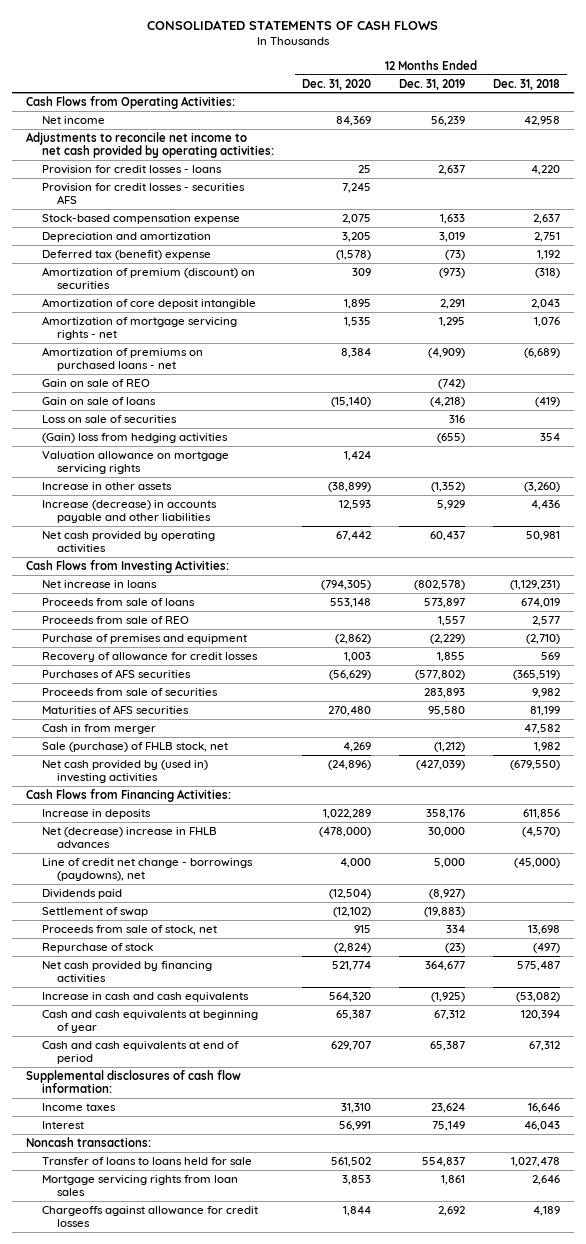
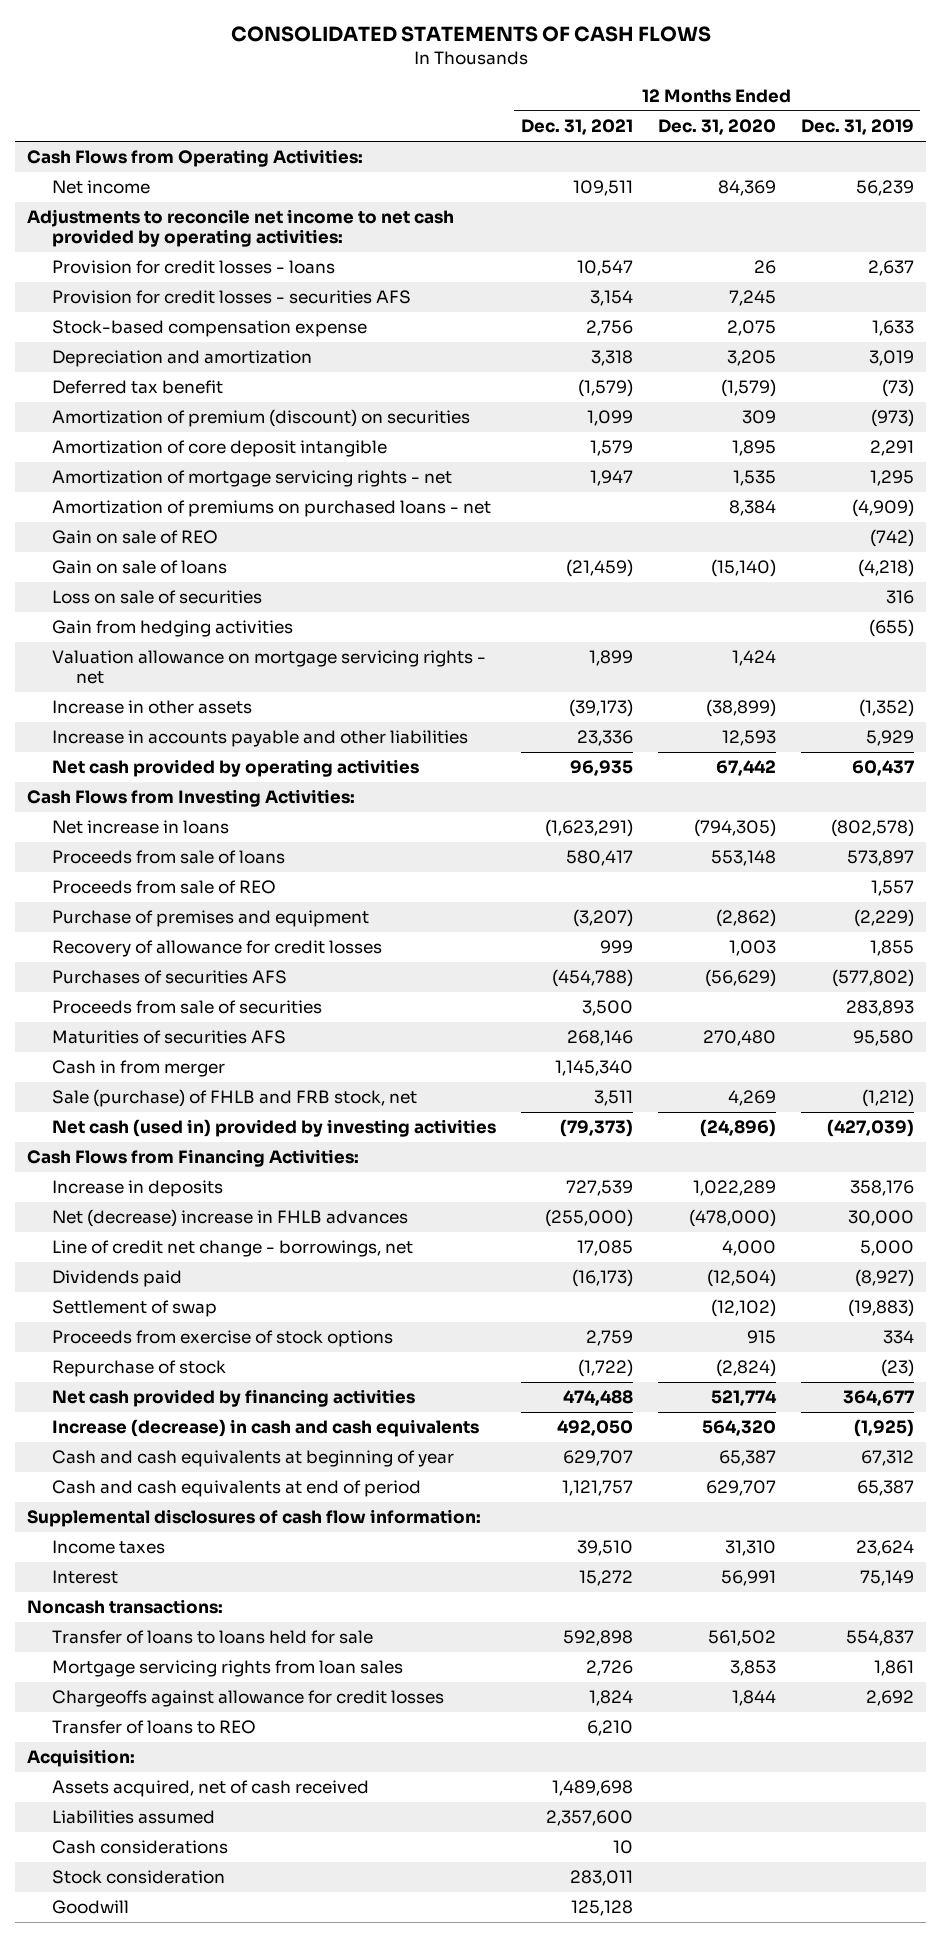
- | 12 Months Ended Dec. 31, 2020 | 12 Months Ended Dec. 31, 2019 | 12 Months Ended Dec. 31, 2018
+ | 12 Months Ended Dec. 31, 2021 | 12 Months Ended Dec. 31, 2020 | 12 Months Ended Dec. 31, 2019
- Provision for credit losses - loans | 25 | 2,637 | 4,220
+ Provision for credit losses - loans | 10,547 | 26 | 2,637
- Deferred tax (benefit) expense | (1,578) | (73) | 1,192
+ Deferred tax benefit | (1,579) | (1,579) | (73)
- (Gain) loss from hedging activities | | (655) | 354
- Valuation allowance on mortgage servicing rights | 1,424 | |
+ Gain from hedging activities | | | (655)
+ Valuation allowance on mortgage servicing rights - net | 1,899 | 1,424 |
- Increase (decrease) in accounts payable and other liabilities | 12,593 | 5,929 | 4,436
+ Increase in accounts payable and other liabilities | 23,336 | 12,593 | 5,929
- Purchases of AFS securities | (56,629) | (577,802) | (365,519)
+ Purchases of securities AFS | (454,788) | (56,629) | (577,802)
- Maturities of AFS securities | 270,480 | 95,580 | 81,199
+ Maturities of securities AFS | 268,146 | 270,480 | 95,580
- Sale (purchase) of FHLB stock, net | 4,269 | (1,212) | 1,982
- Net cash provided by (used in) investing activities | (24,896) | (427,039) | (679,550)
+ Sale (purchase) of FHLB and FRB stock, net | 3,511 | 4,269 | (1,212)
+ Net cash (used in) provided by investing activities | (79,373) | (24,896) | (427,039)
- Line of credit net change - borrowings (paydowns), net | 4,000 | 5,000 | (45,000)
+ Line of credit net change - borrowings, net | 17,085 | 4,000 | 5,000
- Proceeds from sale of stock, net | 915 | 334 | 13,698
+ Proceeds from exercise of stock options | 2,759 | 915 | 334
- Increase in cash and cash equivalents | 564,320 | (1,925) | (53,082)
+ Increase (decrease) in cash and cash equivalents | 492,050 | 564,320 | (1,925)
+ Transfer of loans to REO | 6,210 | |
+ Acquisition:
+ Assets acquired, net of cash received | 1,489,698 | |
+ Liabilities assumed | 2,357,600 | |
+ Cash considerations | 10 | |
+ Stock consideration | 283,011 | |
+ Goodwill | 125,128 | |

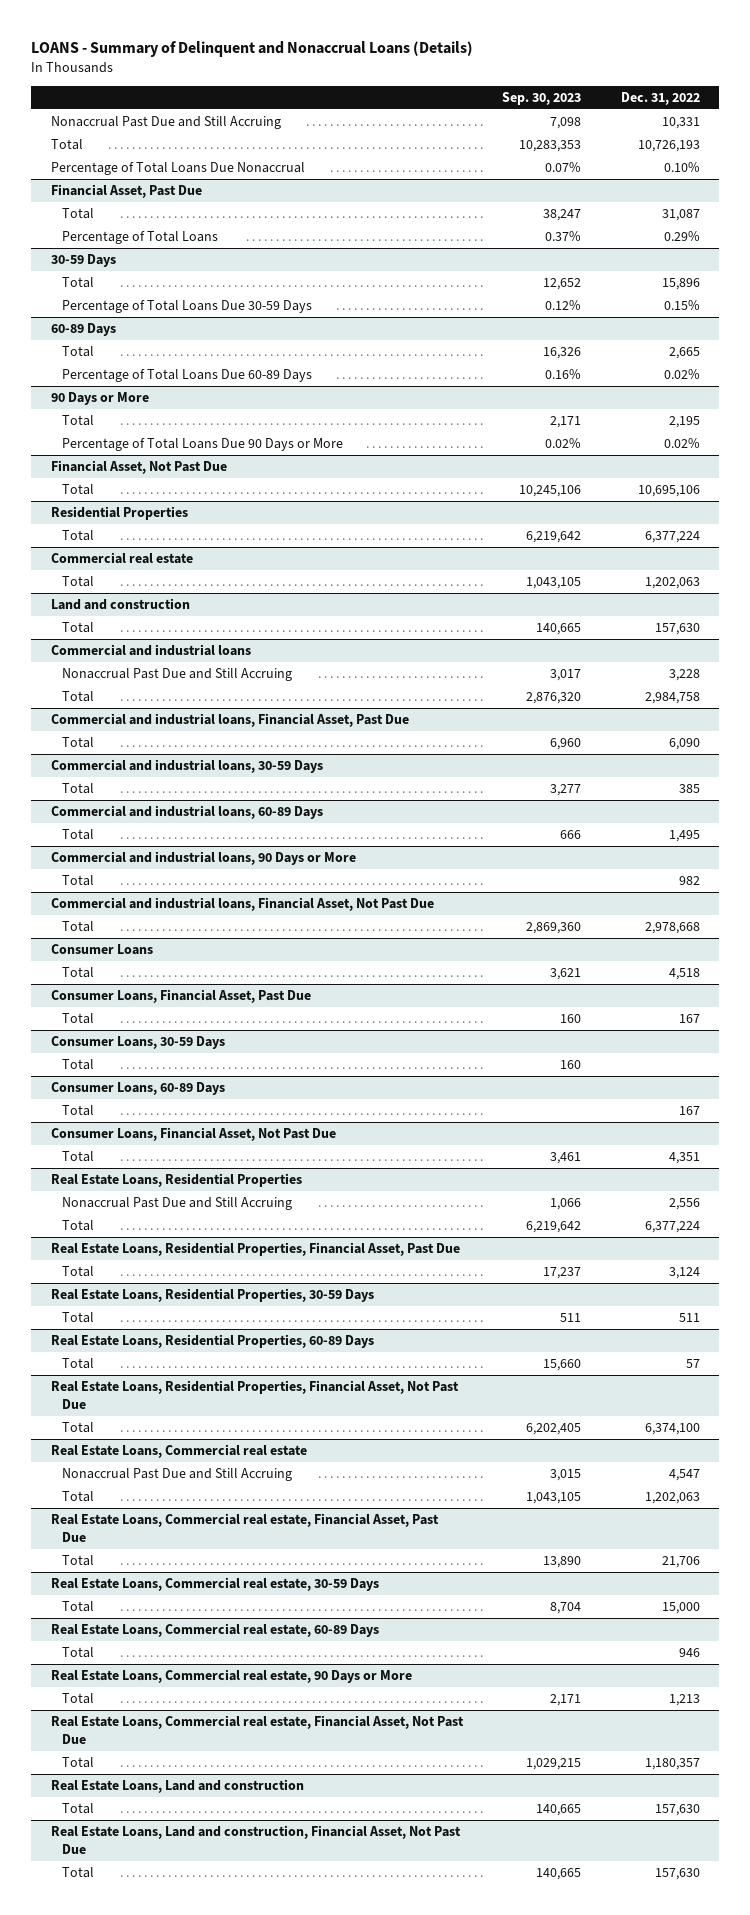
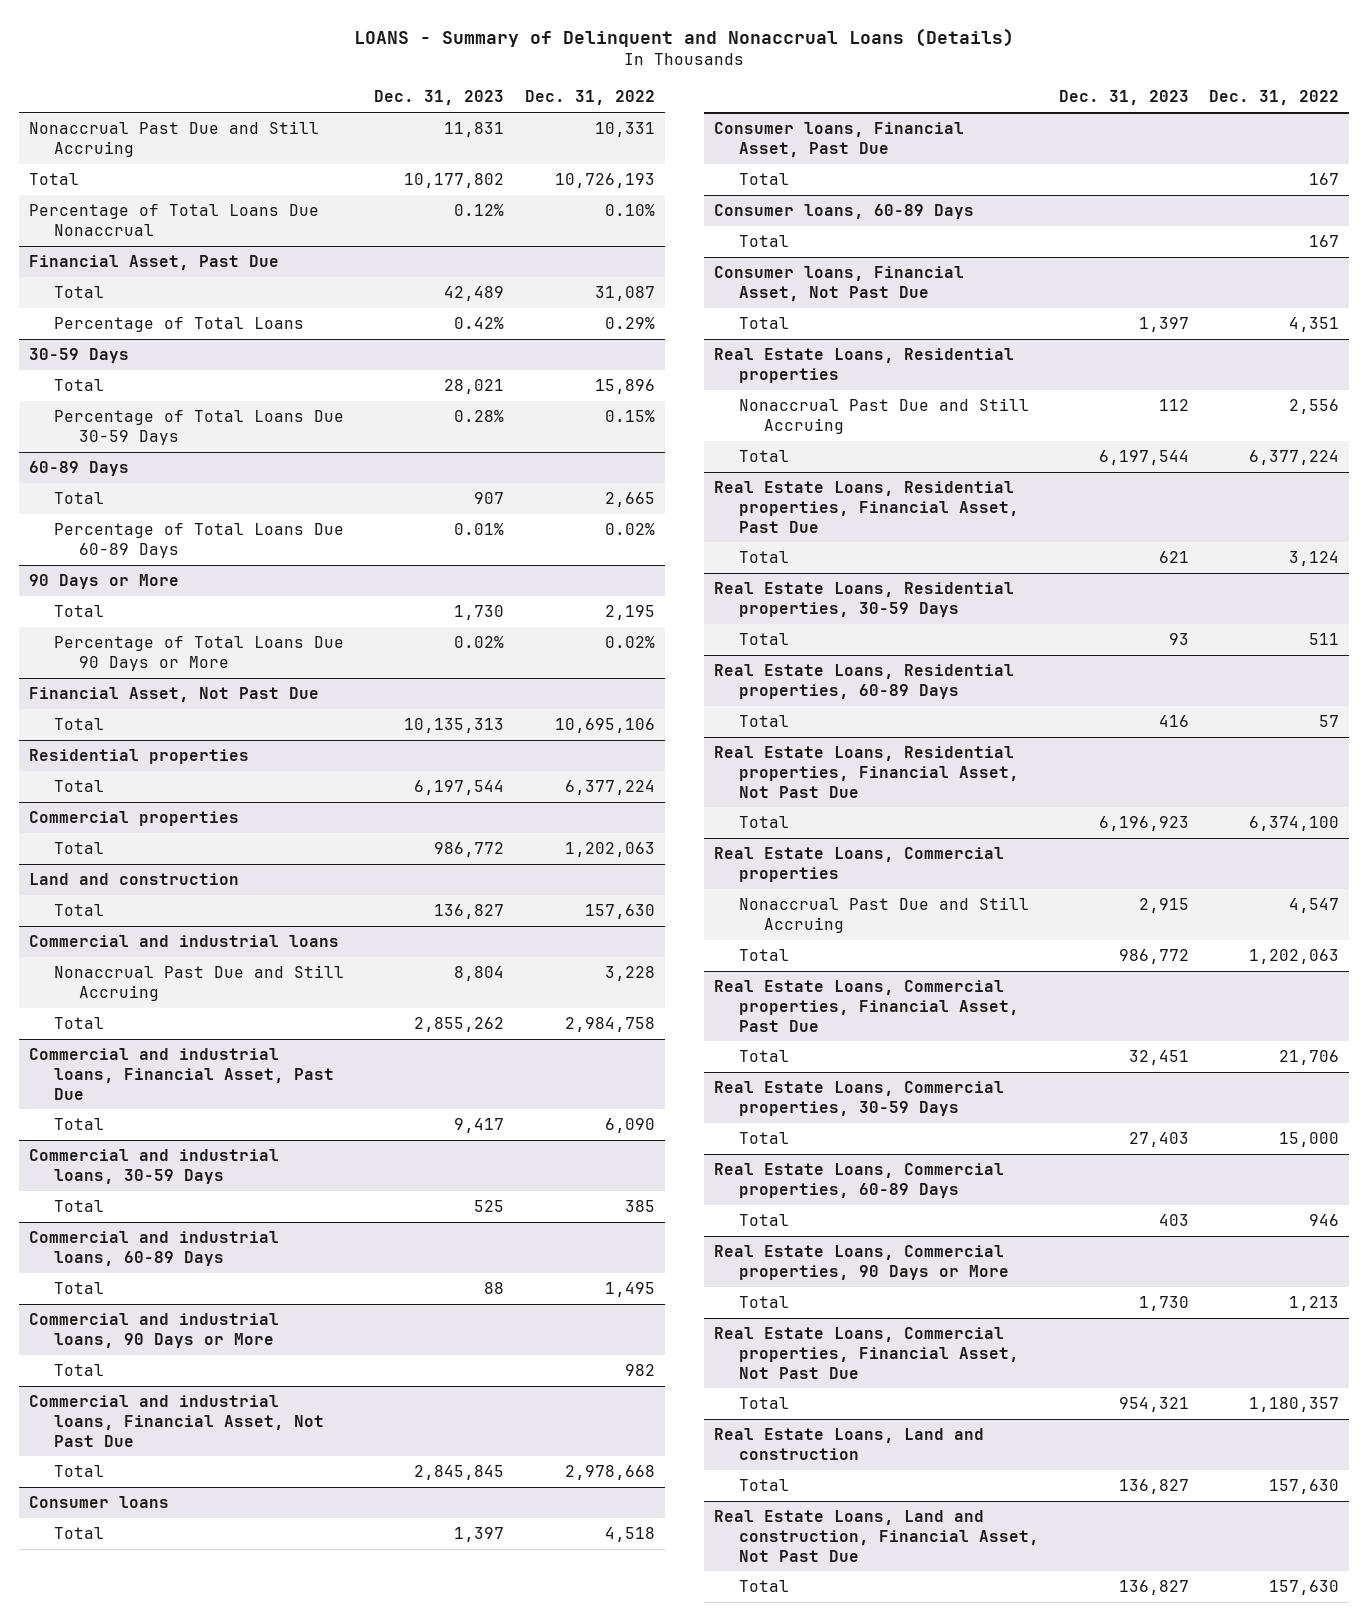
- | Sep. 30, 2023 | Dec. 31, 2022
+ | Dec. 31, 2023 | Dec. 31, 2022
- Residential Properties
+ Residential properties
- Commercial real estate
+ Commercial properties
- Consumer Loans
+ Consumer loans
- Consumer Loans, Financial Asset, Past Due
+ Consumer loans, Financial Asset, Past Due
- Consumer Loans, 30-59 Days
- Total | 160 |
- Consumer Loans, 60-89 Days
+ Consumer loans, 60-89 Days
- Consumer Loans, Financial Asset, Not Past Due
+ Consumer loans, Financial Asset, Not Past Due
- Real Estate Loans, Residential Properties
+ Real Estate Loans, Residential properties
- Real Estate Loans, Residential Properties, Financial Asset, Past Due
+ Real Estate Loans, Residential properties, Financial Asset, Past Due
- Real Estate Loans, Residential Properties, 30-59 Days
+ Real Estate Loans, Residential properties, 30-59 Days
- Real Estate Loans, Residential Properties, 60-89 Days
+ Real Estate Loans, Residential properties, 60-89 Days
- Real Estate Loans, Residential Properties, Financial Asset, Not Past Due
+ Real Estate Loans, Residential properties, Financial Asset, Not Past Due
- Real Estate Loans, Commercial real estate
+ Real Estate Loans, Commercial properties
- Real Estate Loans, Commercial real estate, Financial Asset, Past Due
+ Real Estate Loans, Commercial properties, Financial Asset, Past Due
- Real Estate Loans, Commercial real estate, 30-59 Days
+ Real Estate Loans, Commercial properties, 30-59 Days
- Real Estate Loans, Commercial real estate, 60-89 Days
+ Real Estate Loans, Commercial properties, 60-89 Days
- Real Estate Loans, Commercial real estate, 90 Days or More
+ Real Estate Loans, Commercial properties, 90 Days or More
- Real Estate Loans, Commercial real estate, Financial Asset, Not Past Due
+ Real Estate Loans, Commercial properties, Financial Asset, Not Past Due

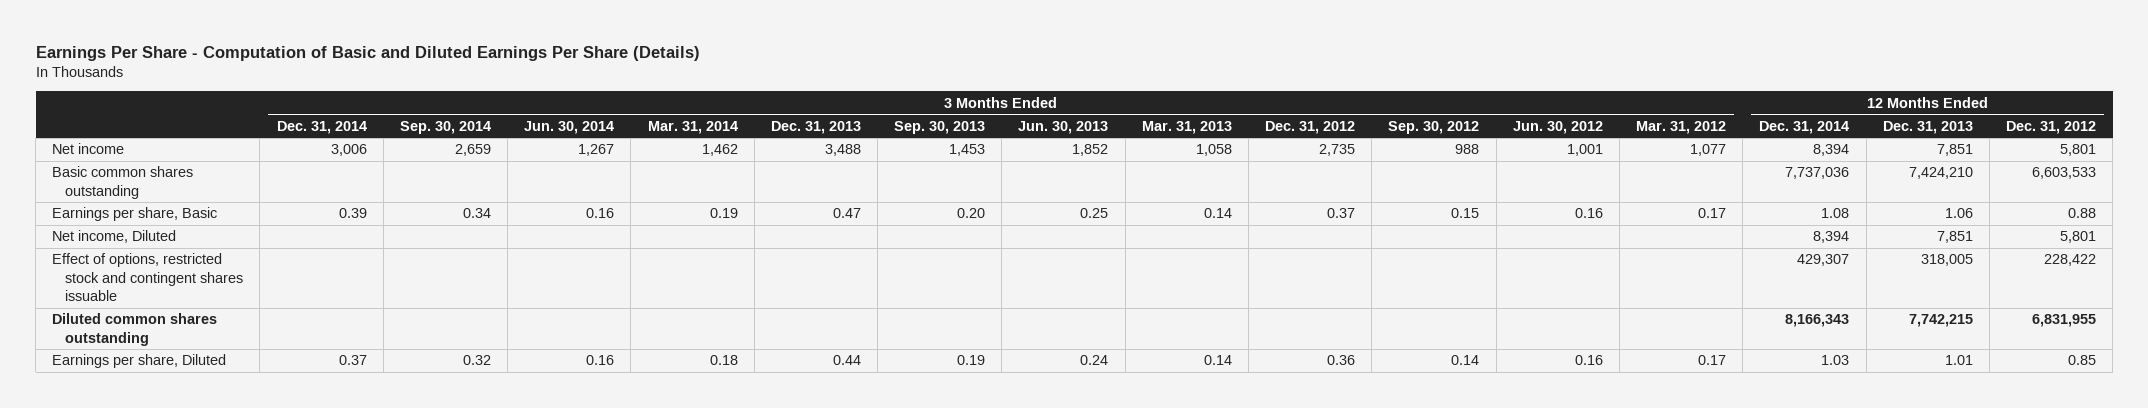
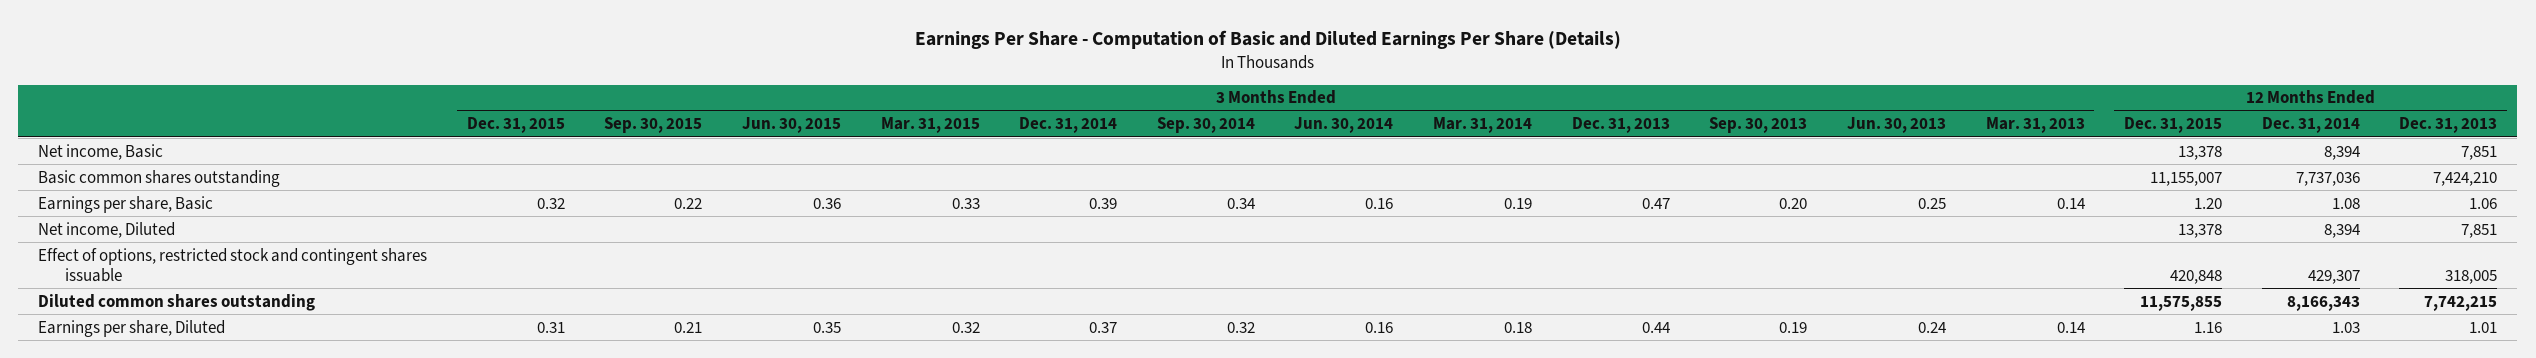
- | 3 Months Ended Dec. 31, 2014 | 3 Months Ended Sep. 30, 2014 | 3 Months Ended Jun. 30, 2014 | 3 Months Ended Mar. 31, 2014 | 3 Months Ended Dec. 31, 2013 | 3 Months Ended Sep. 30, 2013 | 3 Months Ended Jun. 30, 2013 | 3 Months Ended Mar. 31, 2013 | 3 Months Ended Dec. 31, 2012 | 3 Months Ended Sep. 30, 2012 | 3 Months Ended Jun. 30, 2012 | 3 Months Ended Mar. 31, 2012 | 12 Months Ended Dec. 31, 2014 | 12 Months Ended Dec. 31, 2013 | 12 Months Ended Dec. 31, 2012
+ | 3 Months Ended Dec. 31, 2015 | 3 Months Ended Sep. 30, 2015 | 3 Months Ended Jun. 30, 2015 | 3 Months Ended Mar. 31, 2015 | 3 Months Ended Dec. 31, 2014 | 3 Months Ended Sep. 30, 2014 | 3 Months Ended Jun. 30, 2014 | 3 Months Ended Mar. 31, 2014 | 3 Months Ended Dec. 31, 2013 | 3 Months Ended Sep. 30, 2013 | 3 Months Ended Jun. 30, 2013 | 3 Months Ended Mar. 31, 2013 | 12 Months Ended Dec. 31, 2015 | 12 Months Ended Dec. 31, 2014 | 12 Months Ended Dec. 31, 2013
- Net income | 3,006 | 2,659 | 1,267 | 1,462 | 3,488 | 1,453 | 1,852 | 1,058 | 2,735 | 988 | 1,001 | 1,077 | 8,394 | 7,851 | 5,801
+ Net income, Basic | | | | | | | | | | | | | 13,378 | 8,394 | 7,851

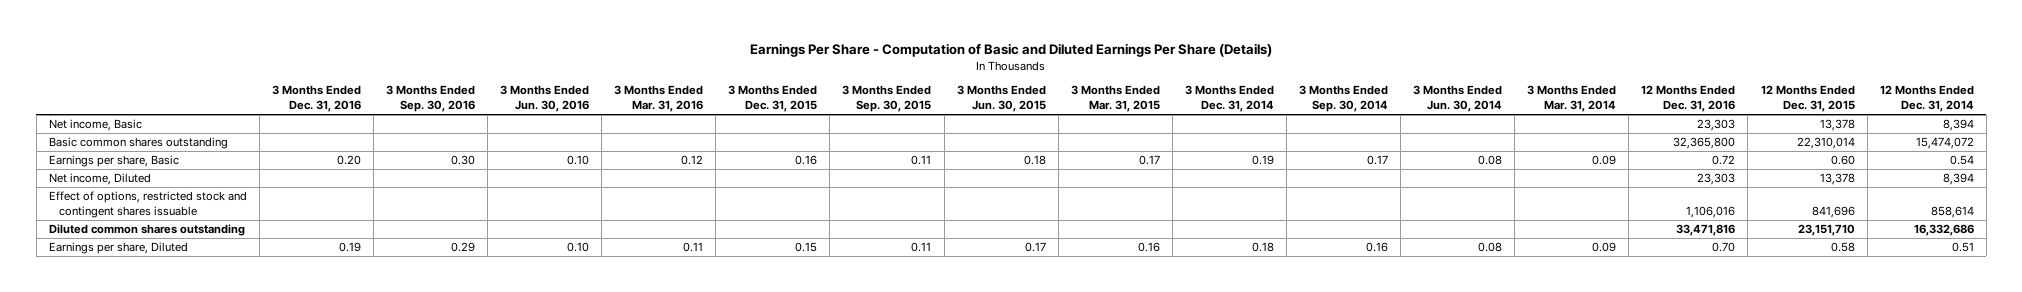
- | 3 Months Ended Dec. 31, 2015 | 3 Months Ended Sep. 30, 2015 | 3 Months Ended Jun. 30, 2015 | 3 Months Ended Mar. 31, 2015 | 3 Months Ended Dec. 31, 2014 | 3 Months Ended Sep. 30, 2014 | 3 Months Ended Jun. 30, 2014 | 3 Months Ended Mar. 31, 2014 | 3 Months Ended Dec. 31, 2013 | 3 Months Ended Sep. 30, 2013 | 3 Months Ended Jun. 30, 2013 | 3 Months Ended Mar. 31, 2013 | 12 Months Ended Dec. 31, 2015 | 12 Months Ended Dec. 31, 2014 | 12 Months Ended Dec. 31, 2013
+ | 3 Months Ended Dec. 31, 2016 | 3 Months Ended Sep. 30, 2016 | 3 Months Ended Jun. 30, 2016 | 3 Months Ended Mar. 31, 2016 | 3 Months Ended Dec. 31, 2015 | 3 Months Ended Sep. 30, 2015 | 3 Months Ended Jun. 30, 2015 | 3 Months Ended Mar. 31, 2015 | 3 Months Ended Dec. 31, 2014 | 3 Months Ended Sep. 30, 2014 | 3 Months Ended Jun. 30, 2014 | 3 Months Ended Mar. 31, 2014 | 12 Months Ended Dec. 31, 2016 | 12 Months Ended Dec. 31, 2015 | 12 Months Ended Dec. 31, 2014
- Basic common shares outstanding | | | | | | | | | | | | | 11,155,007 | 7,737,036 | 7,424,210
- Earnings per share, Basic | 0.32 | 0.22 | 0.36 | 0.33 | 0.39 | 0.34 | 0.16 | 0.19 | 0.47 | 0.20 | 0.25 | 0.14 | 1.20 | 1.08 | 1.06
+ Basic common shares outstanding | | | | | | | | | | | | | 32,365,800 | 22,310,014 | 15,474,072
+ Earnings per share, Basic | 0.20 | 0.30 | 0.10 | 0.12 | 0.16 | 0.11 | 0.18 | 0.17 | 0.19 | 0.17 | 0.08 | 0.09 | 0.72 | 0.60 | 0.54
- Effect of options, restricted stock and contingent shares issuable | | | | | | | | | | | | | 420,848 | 429,307 | 318,005
- Diluted common shares outstanding | | | | | | | | | | | | | 11,575,855 | 8,166,343 | 7,742,215
- Earnings per share, Diluted | 0.31 | 0.21 | 0.35 | 0.32 | 0.37 | 0.32 | 0.16 | 0.18 | 0.44 | 0.19 | 0.24 | 0.14 | 1.16 | 1.03 | 1.01
+ Effect of options, restricted stock and contingent shares issuable | | | | | | | | | | | | | 1,106,016 | 841,696 | 858,614
+ Diluted common shares outstanding | | | | | | | | | | | | | 33,471,816 | 23,151,710 | 16,332,686
+ Earnings per share, Diluted | 0.19 | 0.29 | 0.10 | 0.11 | 0.15 | 0.11 | 0.17 | 0.16 | 0.18 | 0.16 | 0.08 | 0.09 | 0.70 | 0.58 | 0.51

